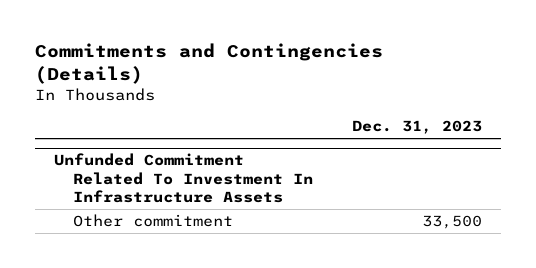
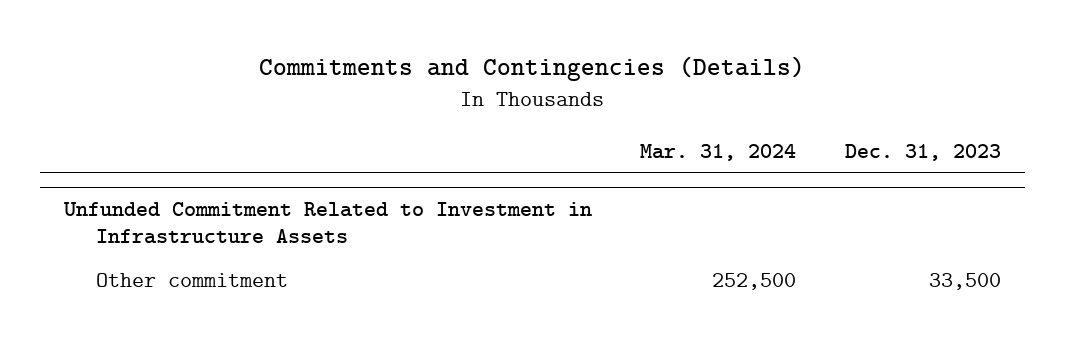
- | Dec. 31, 2023
+ | Mar. 31, 2024 | Dec. 31, 2023
- Unfunded Commitment Related To Investment In Infrastructure Assets
+ Unfunded Commitment Related to Investment in Infrastructure Assets

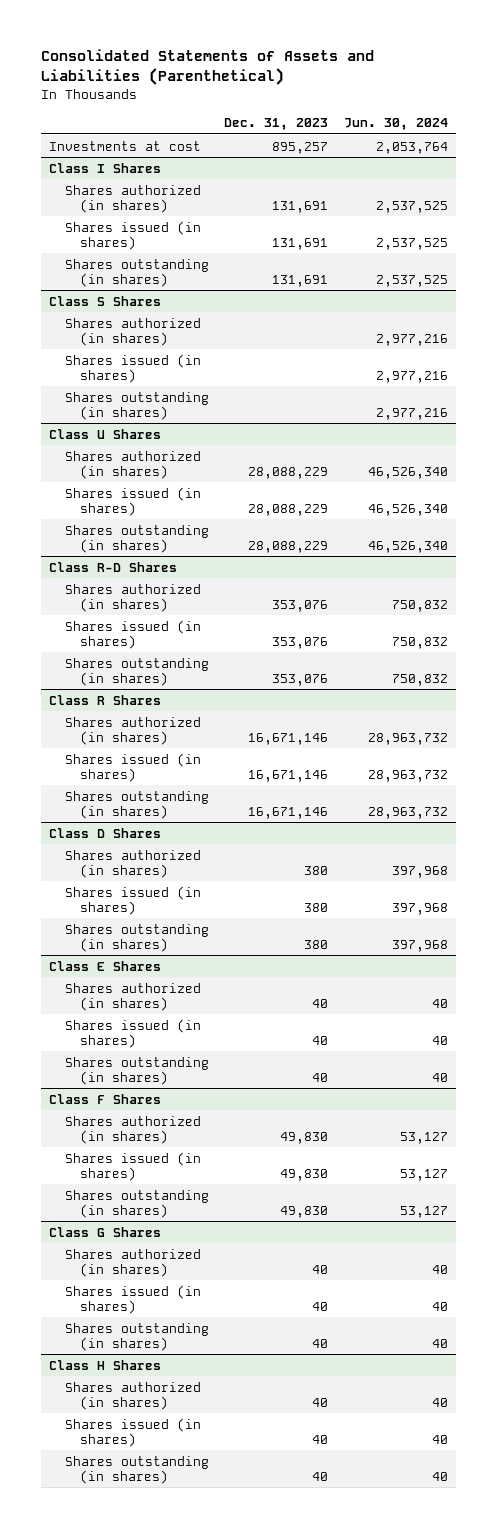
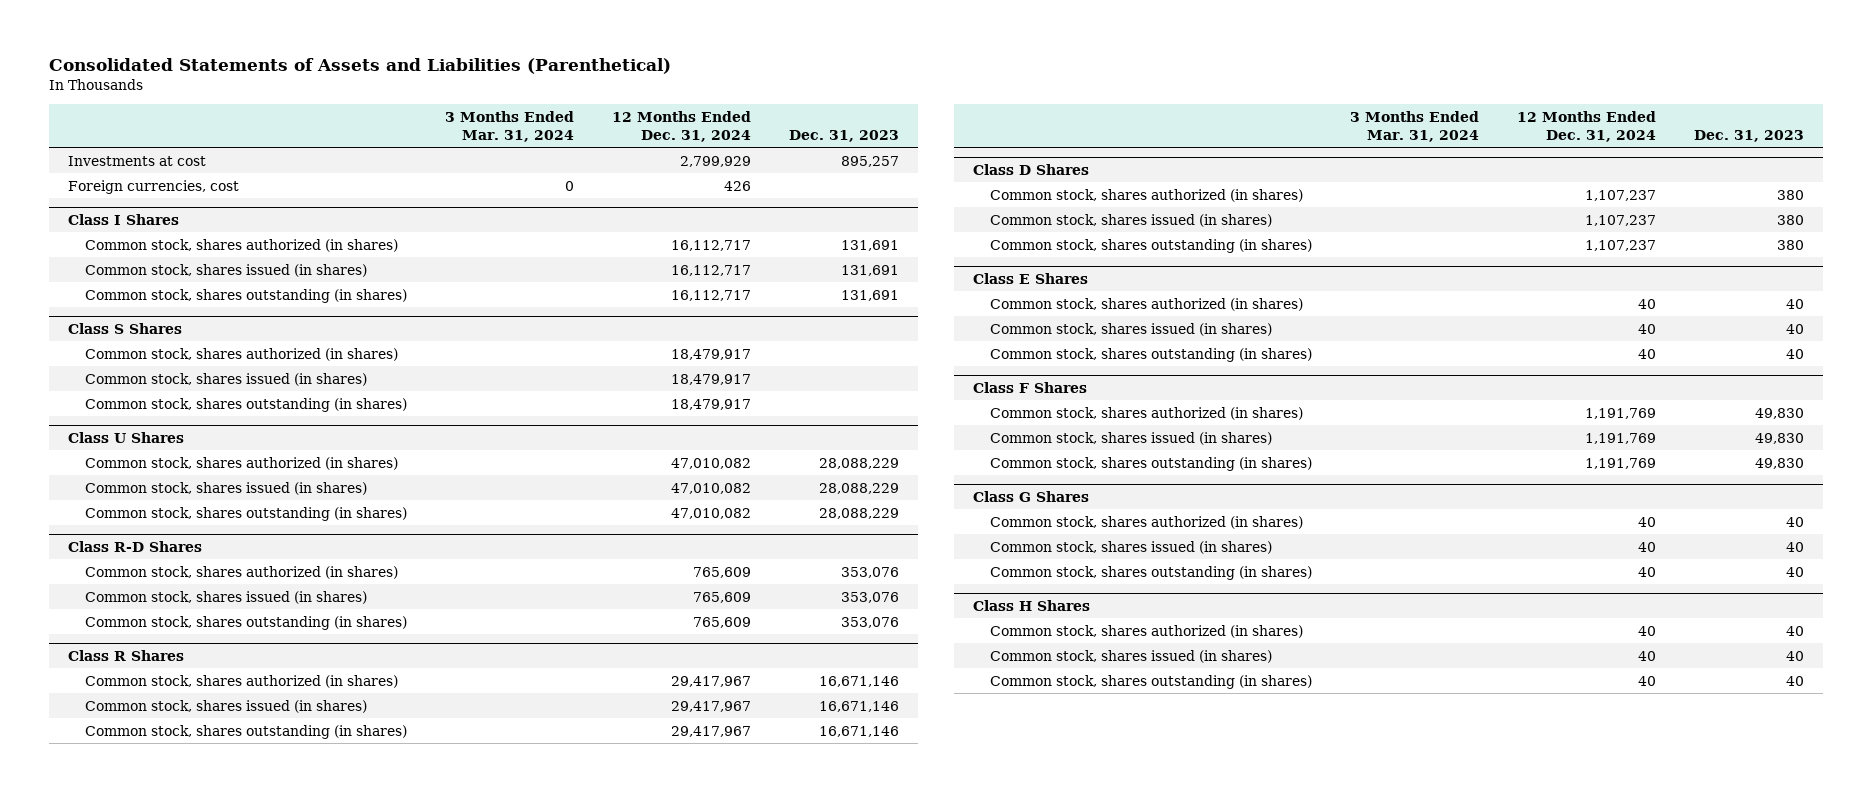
- | Dec. 31, 2023 | Jun. 30, 2024
+ | 3 Months Ended Mar. 31, 2024 | 12 Months Ended Dec. 31, 2024 | Dec. 31, 2023
+ Foreign currencies, cost | 0 | 426 |
@ Class I Shares
- Shares authorized (in shares) | 131,691 | 2,537,525
- Shares issued (in shares) | 131,691 | 2,537,525
- Shares outstanding (in shares) | 131,691 | 2,537,525
+ Common stock, shares authorized (in shares) | | 16,112,717 | 131,691
+ Common stock, shares issued (in shares) | | 16,112,717 | 131,691
+ Common stock, shares outstanding (in shares) | | 16,112,717 | 131,691
@ Class S Shares
- Shares authorized (in shares) | | 2,977,216
- Shares issued (in shares) | | 2,977,216
- Shares outstanding (in shares) | | 2,977,216
+ Common stock, shares authorized (in shares) | | 18,479,917 |
+ Common stock, shares issued (in shares) | | 18,479,917 |
+ Common stock, shares outstanding (in shares) | | 18,479,917 |
@ Class U Shares
- Shares authorized (in shares) | 28,088,229 | 46,526,340
- Shares issued (in shares) | 28,088,229 | 46,526,340
- Shares outstanding (in shares) | 28,088,229 | 46,526,340
+ Common stock, shares authorized (in shares) | | 47,010,082 | 28,088,229
+ Common stock, shares issued (in shares) | | 47,010,082 | 28,088,229
+ Common stock, shares outstanding (in shares) | | 47,010,082 | 28,088,229
@ Class R-D Shares
- Shares authorized (in shares) | 353,076 | 750,832
- Shares issued (in shares) | 353,076 | 750,832
- Shares outstanding (in shares) | 353,076 | 750,832
+ Common stock, shares authorized (in shares) | | 765,609 | 353,076
+ Common stock, shares issued (in shares) | | 765,609 | 353,076
+ Common stock, shares outstanding (in shares) | | 765,609 | 353,076
@ Class R Shares
- Shares authorized (in shares) | 16,671,146 | 28,963,732
- Shares issued (in shares) | 16,671,146 | 28,963,732
- Shares outstanding (in shares) | 16,671,146 | 28,963,732
+ Common stock, shares authorized (in shares) | | 29,417,967 | 16,671,146
+ Common stock, shares issued (in shares) | | 29,417,967 | 16,671,146
+ Common stock, shares outstanding (in shares) | | 29,417,967 | 16,671,146
@ Class D Shares
- Shares authorized (in shares) | 380 | 397,968
- Shares issued (in shares) | 380 | 397,968
- Shares outstanding (in shares) | 380 | 397,968
+ Common stock, shares authorized (in shares) | | 1,107,237 | 380
+ Common stock, shares issued (in shares) | | 1,107,237 | 380
+ Common stock, shares outstanding (in shares) | | 1,107,237 | 380
@ Class E Shares
- Shares authorized (in shares) | 40 | 40
- Shares issued (in shares) | 40 | 40
- Shares outstanding (in shares) | 40 | 40
+ Common stock, shares authorized (in shares) | | 40 | 40
+ Common stock, shares issued (in shares) | | 40 | 40
+ Common stock, shares outstanding (in shares) | | 40 | 40
@ Class F Shares
- Shares authorized (in shares) | 49,830 | 53,127
- Shares issued (in shares) | 49,830 | 53,127
- Shares outstanding (in shares) | 49,830 | 53,127
+ Common stock, shares authorized (in shares) | | 1,191,769 | 49,830
+ Common stock, shares issued (in shares) | | 1,191,769 | 49,830
+ Common stock, shares outstanding (in shares) | | 1,191,769 | 49,830
@ Class G Shares
- Shares authorized (in shares) | 40 | 40
- Shares issued (in shares) | 40 | 40
- Shares outstanding (in shares) | 40 | 40
+ Common stock, shares authorized (in shares) | | 40 | 40
+ Common stock, shares issued (in shares) | | 40 | 40
+ Common stock, shares outstanding (in shares) | | 40 | 40
@ Class H Shares
- Shares authorized (in shares) | 40 | 40
- Shares issued (in shares) | 40 | 40
- Shares outstanding (in shares) | 40 | 40
+ Common stock, shares authorized (in shares) | | 40 | 40
+ Common stock, shares issued (in shares) | | 40 | 40
+ Common stock, shares outstanding (in shares) | | 40 | 40

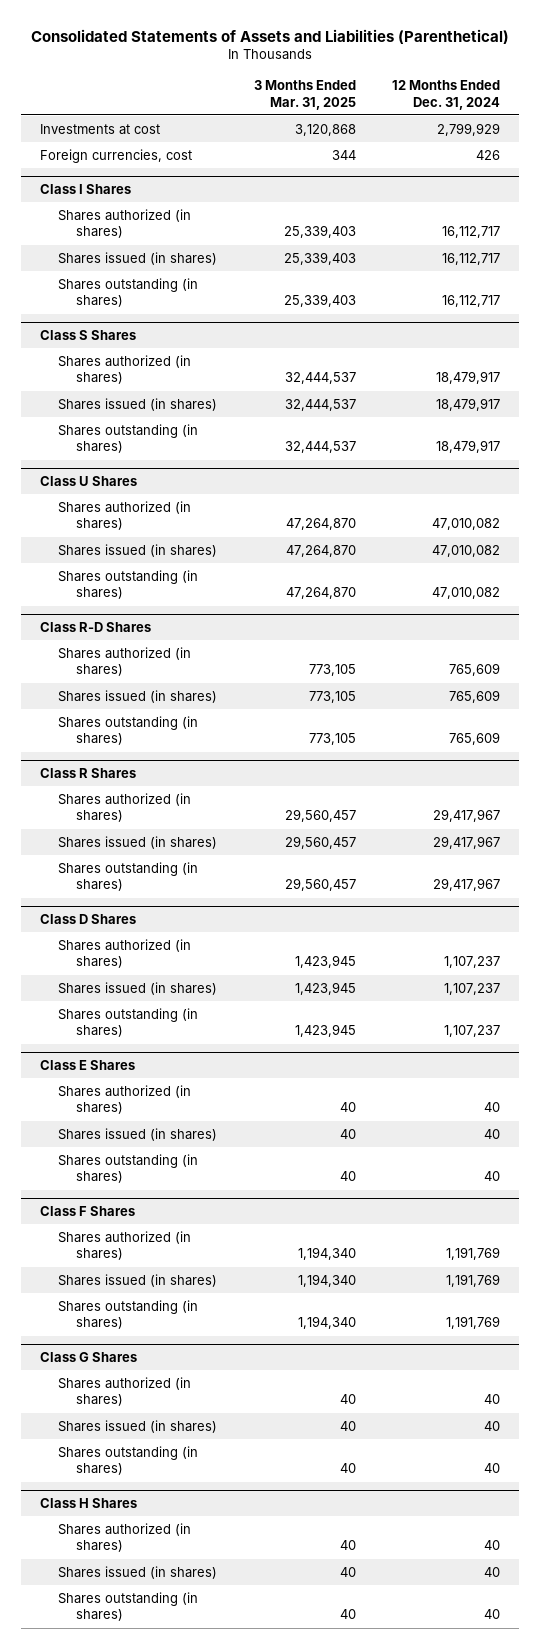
- | 3 Months Ended Mar. 31, 2024 | 12 Months Ended Dec. 31, 2024 | Dec. 31, 2023
+ | 3 Months Ended Mar. 31, 2025 | 12 Months Ended Dec. 31, 2024
@ Class I Shares
- Common stock, shares authorized (in shares) | | 16,112,717 | 131,691
- Common stock, shares issued (in shares) | | 16,112,717 | 131,691
- Common stock, shares outstanding (in shares) | | 16,112,717 | 131,691
+ Shares authorized (in shares) | 25,339,403 | 16,112,717
+ Shares issued (in shares) | 25,339,403 | 16,112,717
+ Shares outstanding (in shares) | 25,339,403 | 16,112,717
@ Class S Shares
- Common stock, shares authorized (in shares) | | 18,479,917 |
- Common stock, shares issued (in shares) | | 18,479,917 |
- Common stock, shares outstanding (in shares) | | 18,479,917 |
+ Shares authorized (in shares) | 32,444,537 | 18,479,917
+ Shares issued (in shares) | 32,444,537 | 18,479,917
+ Shares outstanding (in shares) | 32,444,537 | 18,479,917
@ Class U Shares
- Common stock, shares authorized (in shares) | | 47,010,082 | 28,088,229
- Common stock, shares issued (in shares) | | 47,010,082 | 28,088,229
- Common stock, shares outstanding (in shares) | | 47,010,082 | 28,088,229
+ Shares authorized (in shares) | 47,264,870 | 47,010,082
+ Shares issued (in shares) | 47,264,870 | 47,010,082
+ Shares outstanding (in shares) | 47,264,870 | 47,010,082
@ Class R-D Shares
- Common stock, shares authorized (in shares) | | 765,609 | 353,076
- Common stock, shares issued (in shares) | | 765,609 | 353,076
- Common stock, shares outstanding (in shares) | | 765,609 | 353,076
+ Shares authorized (in shares) | 773,105 | 765,609
+ Shares issued (in shares) | 773,105 | 765,609
+ Shares outstanding (in shares) | 773,105 | 765,609
@ Class R Shares
- Common stock, shares authorized (in shares) | | 29,417,967 | 16,671,146
- Common stock, shares issued (in shares) | | 29,417,967 | 16,671,146
- Common stock, shares outstanding (in shares) | | 29,417,967 | 16,671,146
+ Shares authorized (in shares) | 29,560,457 | 29,417,967
+ Shares issued (in shares) | 29,560,457 | 29,417,967
+ Shares outstanding (in shares) | 29,560,457 | 29,417,967
@ Class D Shares
- Common stock, shares authorized (in shares) | | 1,107,237 | 380
- Common stock, shares issued (in shares) | | 1,107,237 | 380
- Common stock, shares outstanding (in shares) | | 1,107,237 | 380
+ Shares authorized (in shares) | 1,423,945 | 1,107,237
+ Shares issued (in shares) | 1,423,945 | 1,107,237
+ Shares outstanding (in shares) | 1,423,945 | 1,107,237
@ Class E Shares
- Common stock, shares authorized (in shares) | | 40 | 40
- Common stock, shares issued (in shares) | | 40 | 40
- Common stock, shares outstanding (in shares) | | 40 | 40
+ Shares authorized (in shares) | 40 | 40
+ Shares issued (in shares) | 40 | 40
+ Shares outstanding (in shares) | 40 | 40
@ Class F Shares
- Common stock, shares authorized (in shares) | | 1,191,769 | 49,830
- Common stock, shares issued (in shares) | | 1,191,769 | 49,830
- Common stock, shares outstanding (in shares) | | 1,191,769 | 49,830
+ Shares authorized (in shares) | 1,194,340 | 1,191,769
+ Shares issued (in shares) | 1,194,340 | 1,191,769
+ Shares outstanding (in shares) | 1,194,340 | 1,191,769
@ Class G Shares
- Common stock, shares authorized (in shares) | | 40 | 40
- Common stock, shares issued (in shares) | | 40 | 40
- Common stock, shares outstanding (in shares) | | 40 | 40
+ Shares authorized (in shares) | 40 | 40
+ Shares issued (in shares) | 40 | 40
+ Shares outstanding (in shares) | 40 | 40
@ Class H Shares
- Common stock, shares authorized (in shares) | | 40 | 40
- Common stock, shares issued (in shares) | | 40 | 40
- Common stock, shares outstanding (in shares) | | 40 | 40
+ Shares authorized (in shares) | 40 | 40
+ Shares issued (in shares) | 40 | 40
+ Shares outstanding (in shares) | 40 | 40

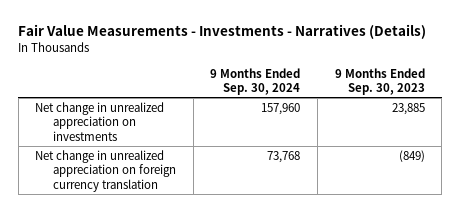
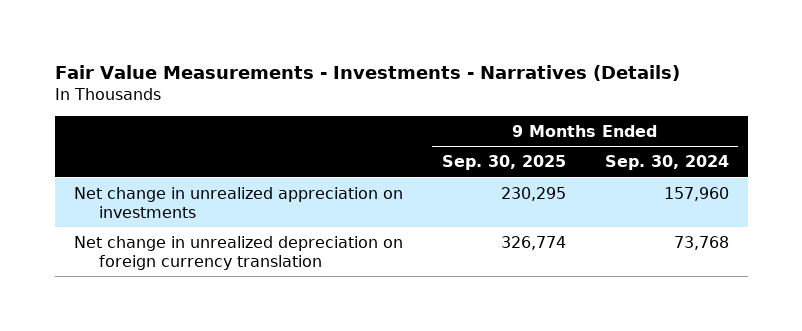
- | 9 Months Ended Sep. 30, 2024 | 9 Months Ended Sep. 30, 2023
+ | 9 Months Ended Sep. 30, 2025 | 9 Months Ended Sep. 30, 2024
- Net change in unrealized appreciation on foreign currency translation | 73,768 | (849)
+ Net change in unrealized depreciation on foreign currency translation | 326,774 | 73,768

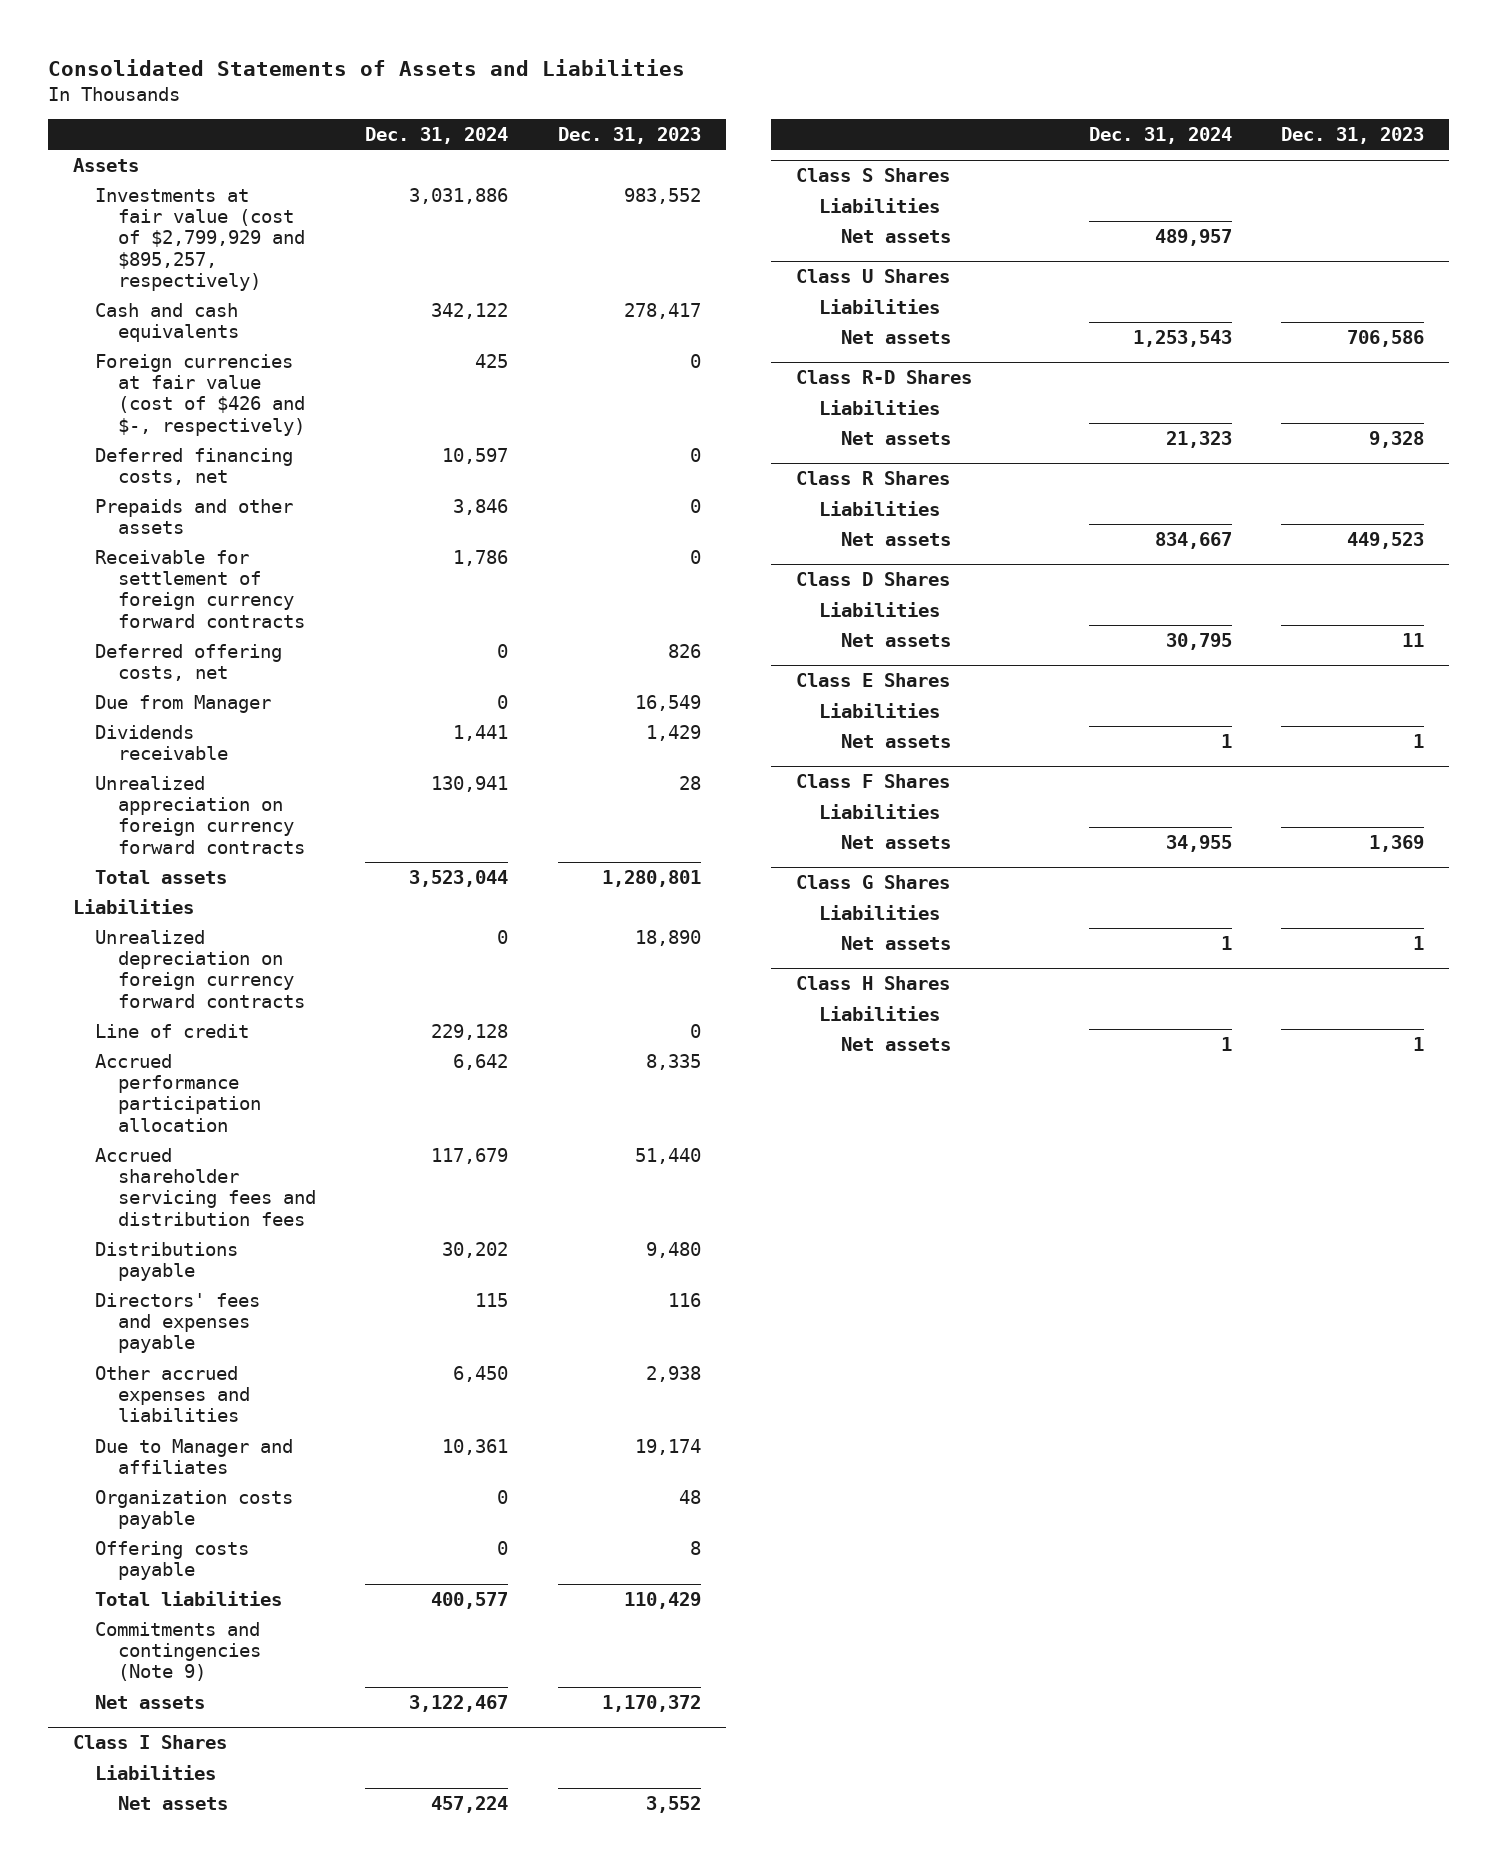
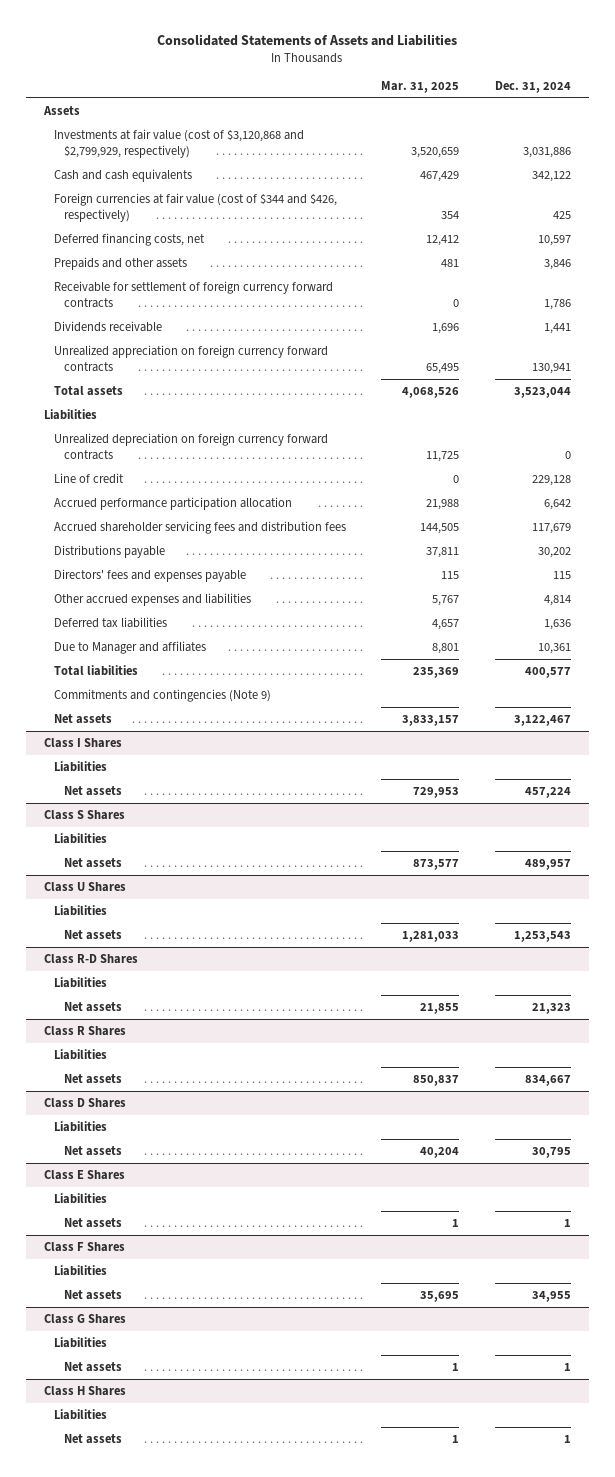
- | Dec. 31, 2024 | Dec. 31, 2023
+ | Mar. 31, 2025 | Dec. 31, 2024
- Investments at fair value (cost of $2,799,929 and $895,257, respectively) | 3,031,886 | 983,552
+ Investments at fair value (cost of $3,120,868 and $2,799,929, respectively) | 3,520,659 | 3,031,886
- Foreign currencies at fair value (cost of $426 and $-, respectively) | 425 | 0
+ Foreign currencies at fair value (cost of $344 and $426, respectively) | 354 | 425
- Deferred offering costs, net | 0 | 826
- Due from Manager | 0 | 16,549
- Other accrued expenses and liabilities | 6,450 | 2,938
+ Other accrued expenses and liabilities | 5,767 | 4,814
+ Deferred tax liabilities | 4,657 | 1,636
- Organization costs payable | 0 | 48
- Offering costs payable | 0 | 8

